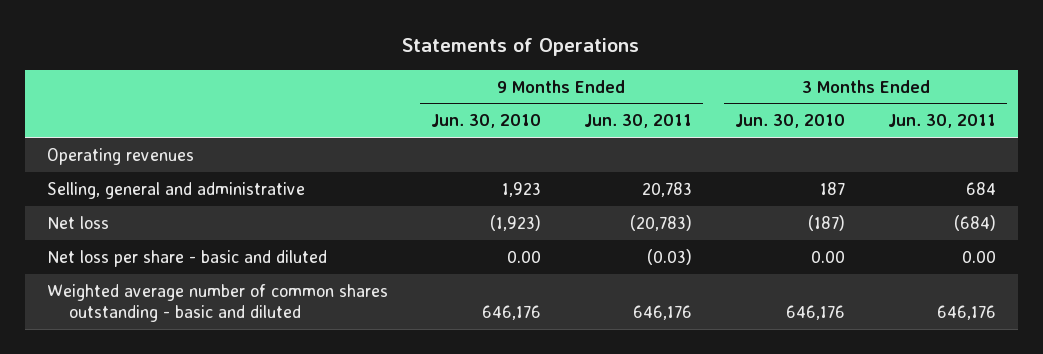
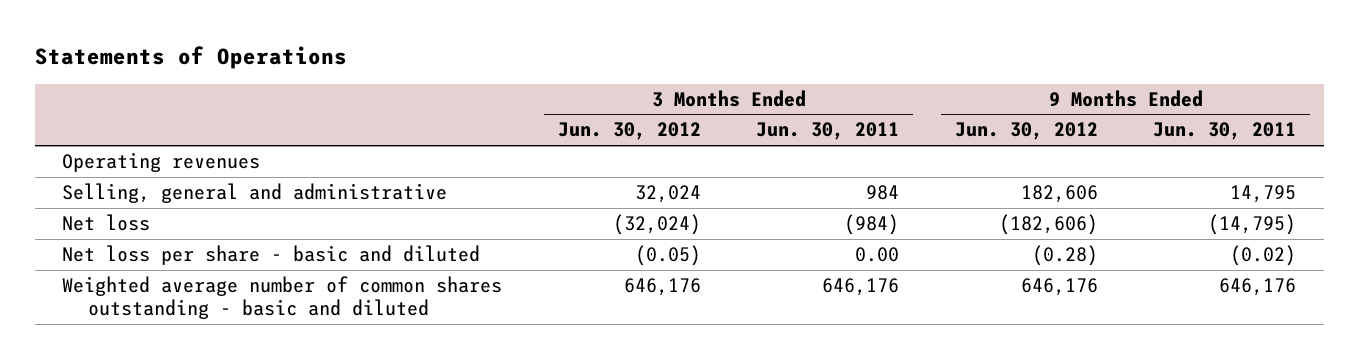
- | 9 Months Ended Jun. 30, 2010 | 9 Months Ended Jun. 30, 2011 | 3 Months Ended Jun. 30, 2010 | 3 Months Ended Jun. 30, 2011
+ | 3 Months Ended Jun. 30, 2012 | 3 Months Ended Jun. 30, 2011 | 9 Months Ended Jun. 30, 2012 | 9 Months Ended Jun. 30, 2011
- Selling, general and administrative | 1,923 | 20,783 | 187 | 684
- Net loss | (1,923) | (20,783) | (187) | (684)
- Net loss per share - basic and diluted | 0.00 | (0.03) | 0.00 | 0.00
+ Selling, general and administrative | 32,024 | 984 | 182,606 | 14,795
+ Net loss | (32,024) | (984) | (182,606) | (14,795)
+ Net loss per share - basic and diluted | (0.05) | 0.00 | (0.28) | (0.02)

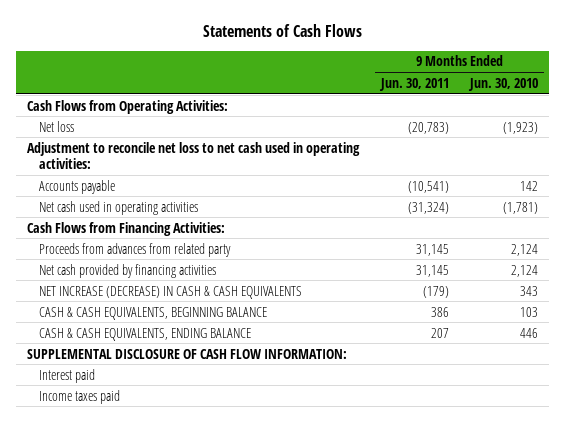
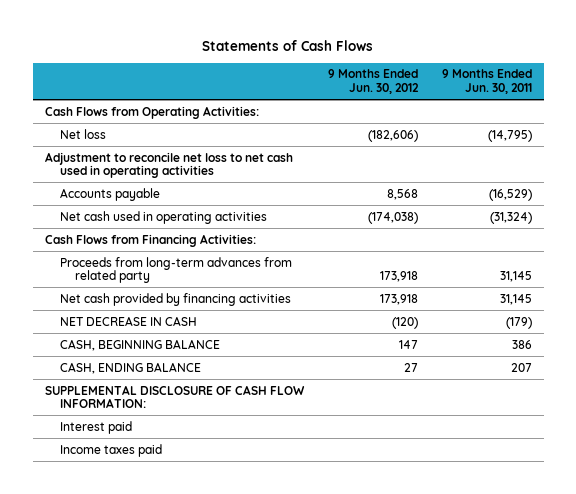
- | 9 Months Ended Jun. 30, 2011 | 9 Months Ended Jun. 30, 2010
+ | 9 Months Ended Jun. 30, 2012 | 9 Months Ended Jun. 30, 2011
- Net loss | (20,783) | (1,923)
- Adjustment to reconcile net loss to net cash used in operating activities:
- Accounts payable | (10,541) | 142
+ Net loss | (182,606) | (14,795)
+ Adjustment to reconcile net loss to net cash used in operating activities
+ Accounts payable | 8,568 | (16,529)
- Proceeds from advances from related party | 31,145 | 2,124
+ Proceeds from long-term advances from related party | 173,918 | 31,145
- NET INCREASE (DECREASE) IN CASH & CASH EQUIVALENTS | (179) | 343
- CASH & CASH EQUIVALENTS, BEGINNING BALANCE | 386 | 103
- CASH & CASH EQUIVALENTS, ENDING BALANCE | 207 | 446
+ NET DECREASE IN CASH | (120) | (179)
+ CASH, BEGINNING BALANCE | 147 | 386
+ CASH, ENDING BALANCE | 27 | 207

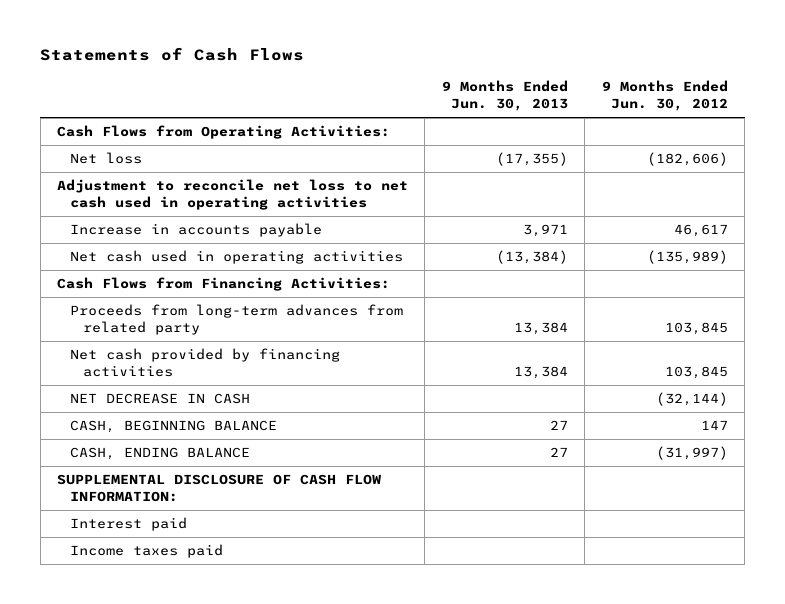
- | 9 Months Ended Jun. 30, 2012 | 9 Months Ended Jun. 30, 2011
+ | 9 Months Ended Jun. 30, 2013 | 9 Months Ended Jun. 30, 2012
- Accounts payable | 8,568 | (16,529)
- Net cash used in operating activities | (174,038) | (31,324)
+ Increase in accounts payable | 3,971 | 46,617
+ Net cash used in operating activities | (13,384) | (135,989)
- Proceeds from long-term advances from related party | 173,918 | 31,145
- Net cash provided by financing activities | 173,918 | 31,145
- NET DECREASE IN CASH | (120) | (179)
+ Proceeds from long-term advances from related party | 13,384 | 103,845
+ Net cash provided by financing activities | 13,384 | 103,845
+ NET DECREASE IN CASH | | (32,144)
- CASH, ENDING BALANCE | 27 | 207
+ CASH, ENDING BALANCE | 27 | (31,997)

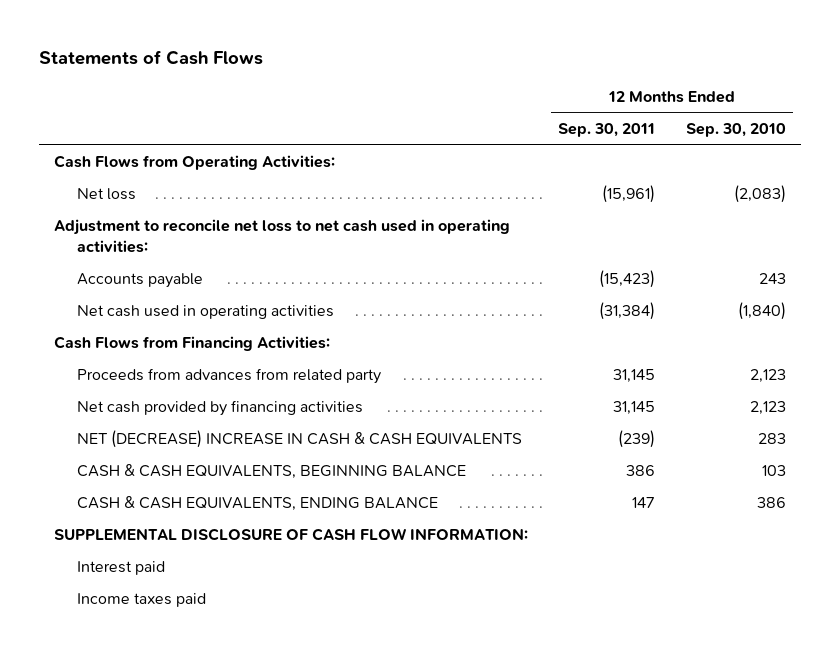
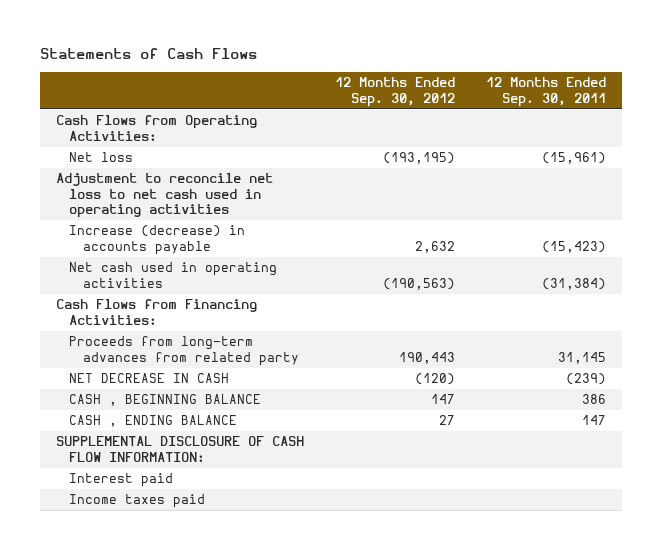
- | 12 Months Ended Sep. 30, 2011 | 12 Months Ended Sep. 30, 2010
+ | 12 Months Ended Sep. 30, 2012 | 12 Months Ended Sep. 30, 2011
- Adjustment to reconcile net loss to net cash used in operating activities:
- Accounts payable | (15,423) | 243
+ Adjustment to reconcile net loss to net cash used in operating activities
+ Increase (decrease) in accounts payable | 2,632 | (15,423)
- Proceeds from advances from related party | 31,145 | 2,123
- Net cash provided by financing activities | 31,145 | 2,123
- NET (DECREASE) INCREASE IN CASH & CASH EQUIVALENTS | (239) | 283
- CASH & CASH EQUIVALENTS, BEGINNING BALANCE | 386 | 103
- CASH & CASH EQUIVALENTS, ENDING BALANCE | 147 | 386
+ Proceeds from long-term advances from related party | 190,443 | 31,145
+ NET DECREASE IN CASH | (120) | (239)
+ CASH , BEGINNING BALANCE | 147 | 386
+ CASH , ENDING BALANCE | 27 | 147

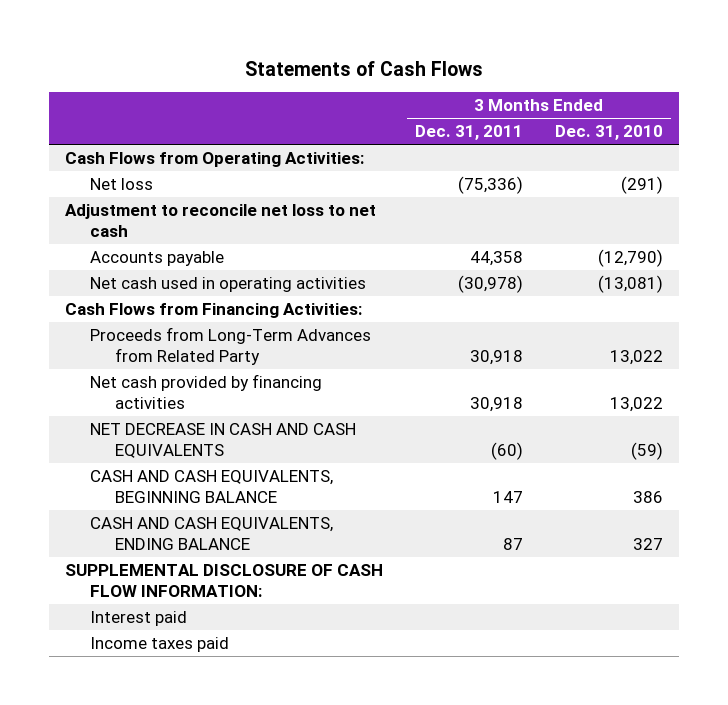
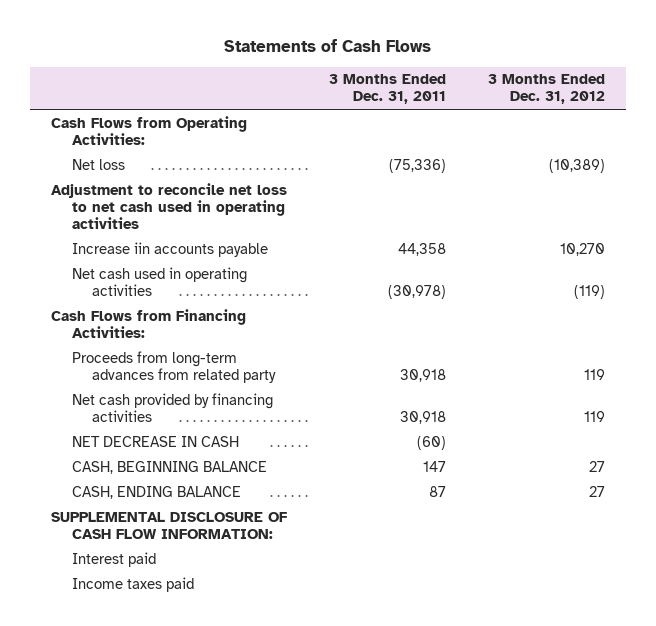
- | 3 Months Ended Dec. 31, 2011 | 3 Months Ended Dec. 31, 2010
+ | 3 Months Ended Dec. 31, 2011 | 3 Months Ended Dec. 31, 2012
- Adjustment to reconcile net loss to net cash
- Accounts payable | 44,358 | (12,790)
+ Adjustment to reconcile net loss to net cash used in operating activities
+ Increase iin accounts payable | 44,358 | 10,270
- Proceeds from Long-Term Advances from Related Party | 30,918 | 13,022
+ Proceeds from long-term advances from related party | 30,918 | 119
- NET DECREASE IN CASH AND CASH EQUIVALENTS | (60) | (59)
- CASH AND CASH EQUIVALENTS, BEGINNING BALANCE | 147 | 386
- CASH AND CASH EQUIVALENTS, ENDING BALANCE | 87 | 327
+ NET DECREASE IN CASH | (60) |
+ CASH, BEGINNING BALANCE | 147 | 27
+ CASH, ENDING BALANCE | 87 | 27

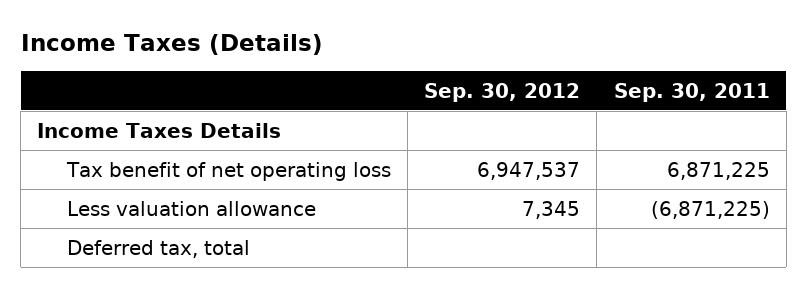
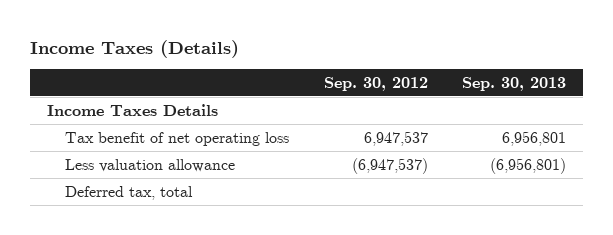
- | Sep. 30, 2012 | Sep. 30, 2011
+ | Sep. 30, 2012 | Sep. 30, 2013
- Less valuation allowance | 7,345 | (6,871,225)
+ Less valuation allowance | (6,947,537) | (6,956,801)

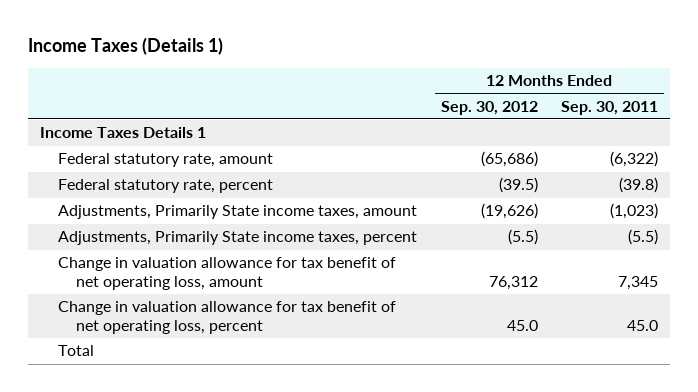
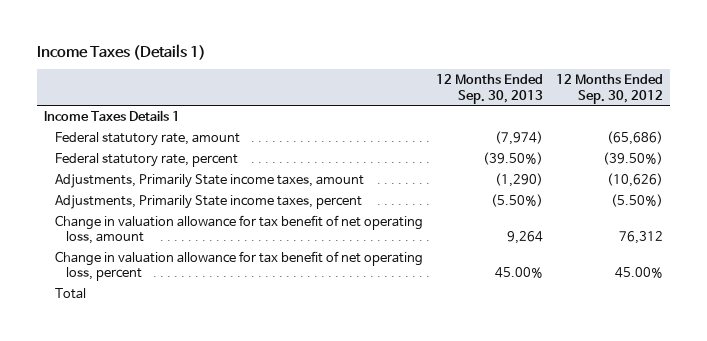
- | 12 Months Ended Sep. 30, 2012 | 12 Months Ended Sep. 30, 2011
+ | 12 Months Ended Sep. 30, 2013 | 12 Months Ended Sep. 30, 2012
- Federal statutory rate, percent | (39.5) | (39.8)
- Adjustments, Primarily State income taxes, amount | (19,626) | (1,023)
- Adjustments, Primarily State income taxes, percent | (5.5) | (5.5)
+ Federal statutory rate, percent | (39.50%) | (39.50%)
+ Adjustments, Primarily State income taxes, amount | (1,290) | (10,626)
+ Adjustments, Primarily State income taxes, percent | (5.50%) | (5.50%)
- Change in valuation allowance for tax benefit of net operating loss, percent | 45.0 | 45.0
+ Change in valuation allowance for tax benefit of net operating loss, percent | 45.00% | 45.00%

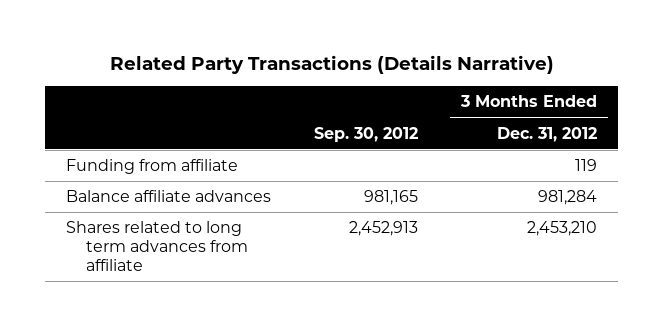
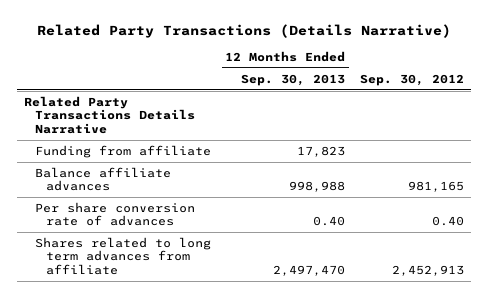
- | Sep. 30, 2012 | 3 Months Ended Dec. 31, 2012
+ | 12 Months Ended Sep. 30, 2013 | Sep. 30, 2012
+ Related Party Transactions Details Narrative
+ Per share conversion rate of advances | 0.40 | 0.40

